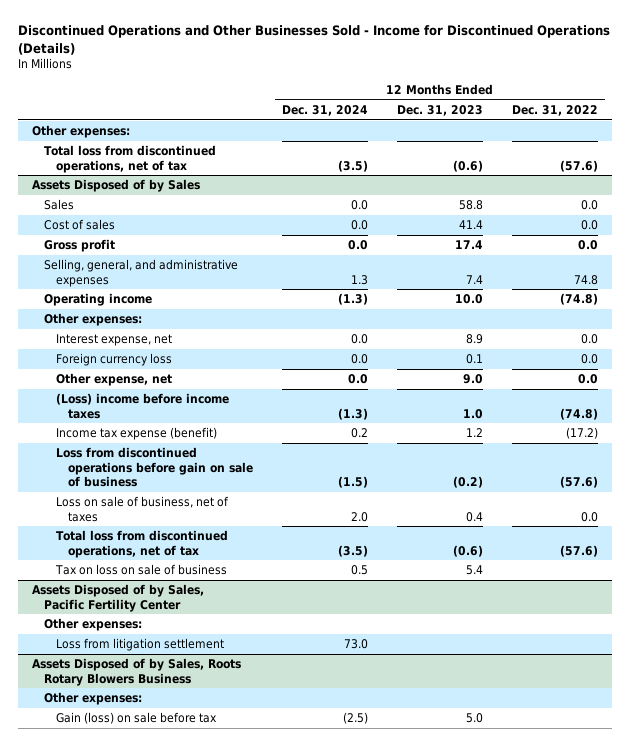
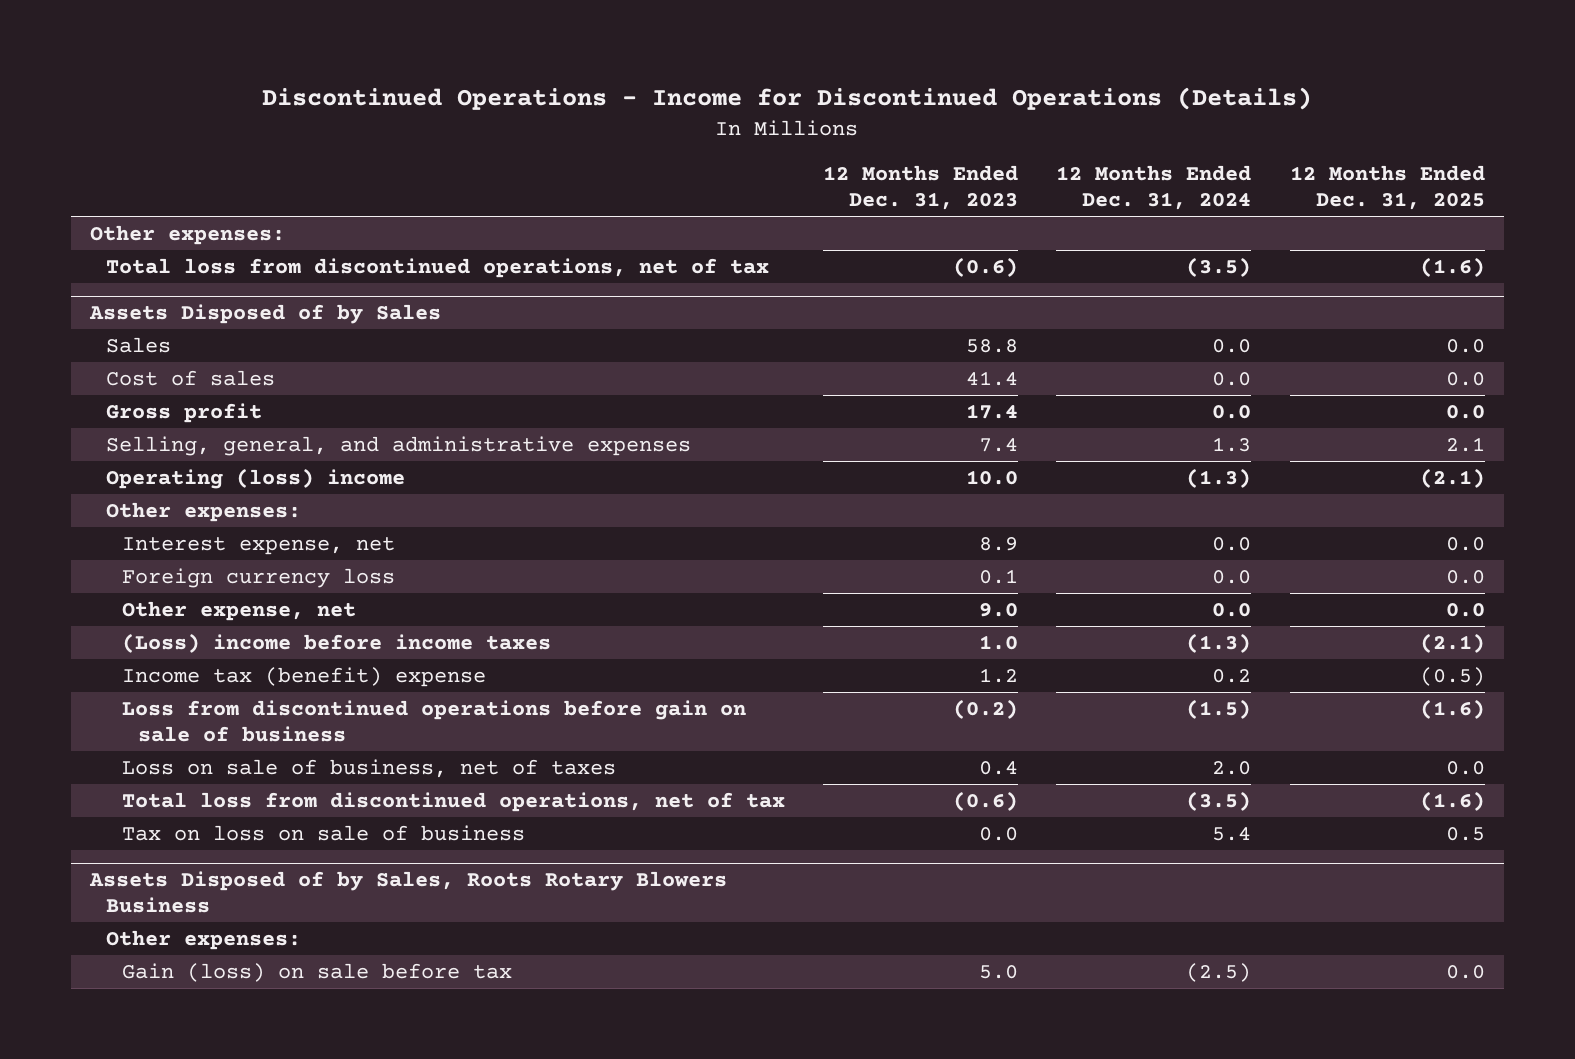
- Discontinued Operations and Other Businesses Sold - Income for Discontinued Operations (Details)
+ Discontinued Operations - Income for Discontinued Operations (Details)
- | 12 Months Ended Dec. 31, 2024 | 12 Months Ended Dec. 31, 2023 | 12 Months Ended Dec. 31, 2022
+ | 12 Months Ended Dec. 31, 2023 | 12 Months Ended Dec. 31, 2024 | 12 Months Ended Dec. 31, 2025
@ Assets Disposed of by Sales
- Operating income | (1.3) | 10.0 | (74.8)
+ Operating (loss) income | 10.0 | (1.3) | (2.1)
- Income tax expense (benefit) | 0.2 | 1.2 | (17.2)
+ Income tax (benefit) expense | 1.2 | 0.2 | (0.5)
- Tax on loss on sale of business | 0.5 | 5.4 |
- Assets Disposed of by Sales, Pacific Fertility Center
- Other expenses:
- Loss from litigation settlement | 73.0 | |
@ Assets Disposed of by Sales
+ Tax on loss on sale of business | 0.0 | 5.4 | 0.5

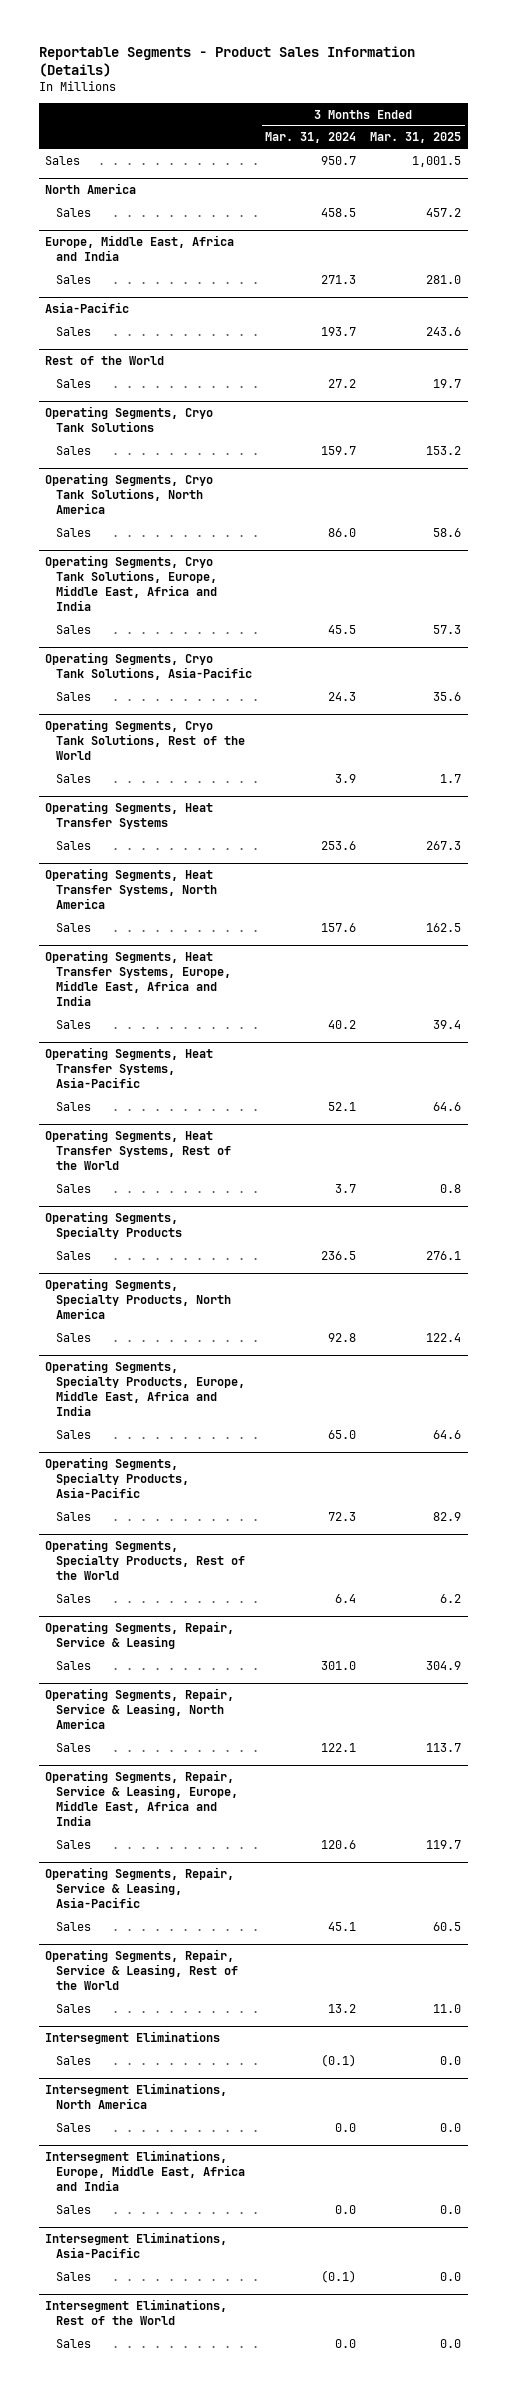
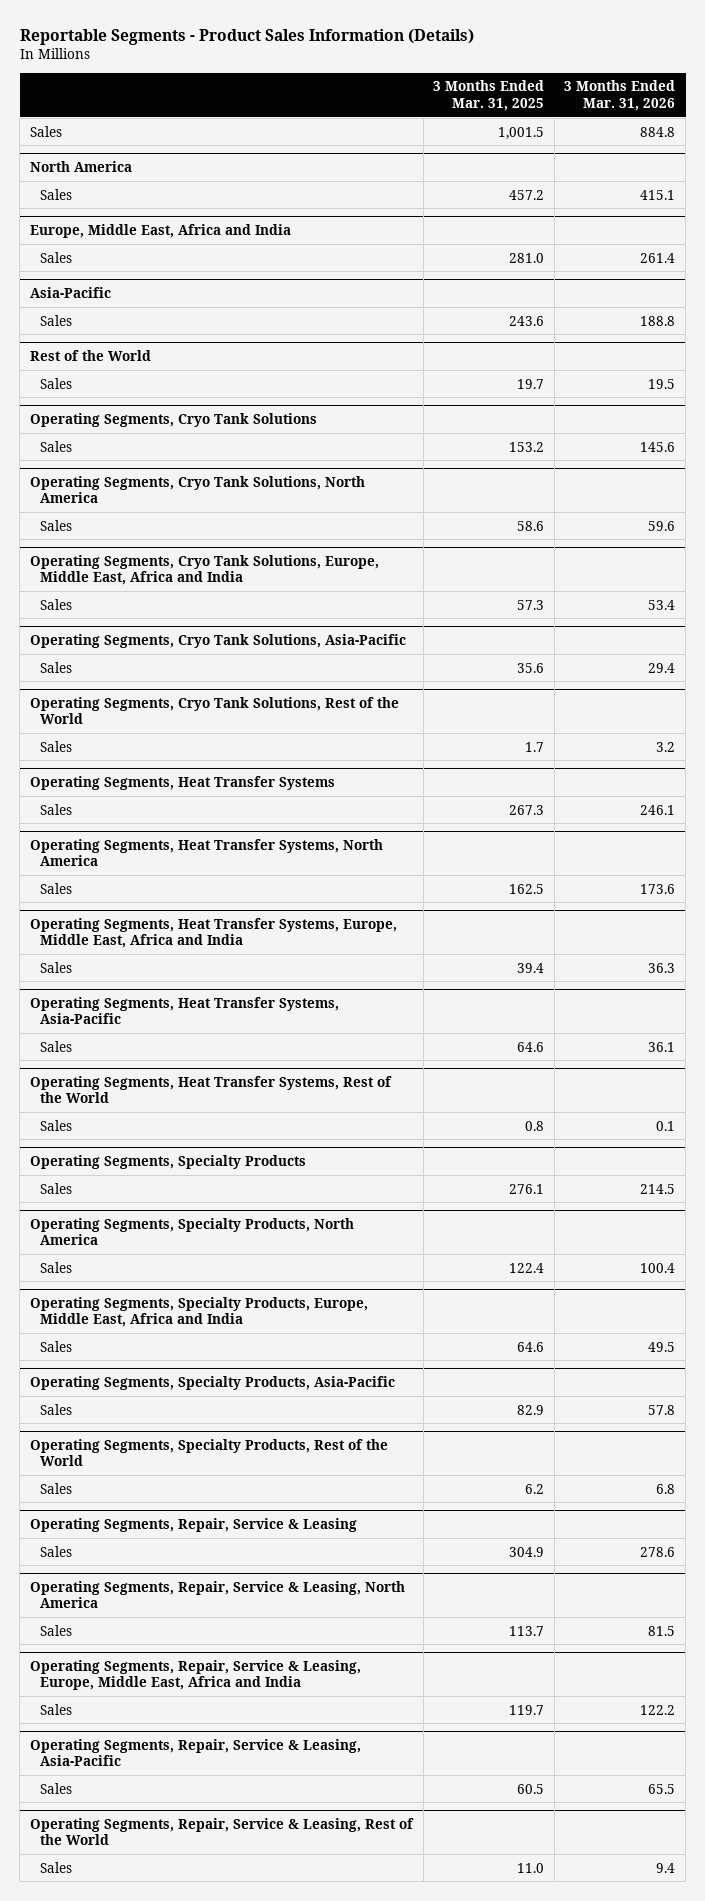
- | 3 Months Ended Mar. 31, 2024 | 3 Months Ended Mar. 31, 2025
+ | 3 Months Ended Mar. 31, 2025 | 3 Months Ended Mar. 31, 2026
- Intersegment Eliminations
- Sales | (0.1) | 0.0
- Intersegment Eliminations, North America
- Sales | 0.0 | 0.0
- Intersegment Eliminations, Europe, Middle East, Africa and India
- Sales | 0.0 | 0.0
- Intersegment Eliminations, Asia-Pacific
- Sales | (0.1) | 0.0
- Intersegment Eliminations, Rest of the World
- Sales | 0.0 | 0.0

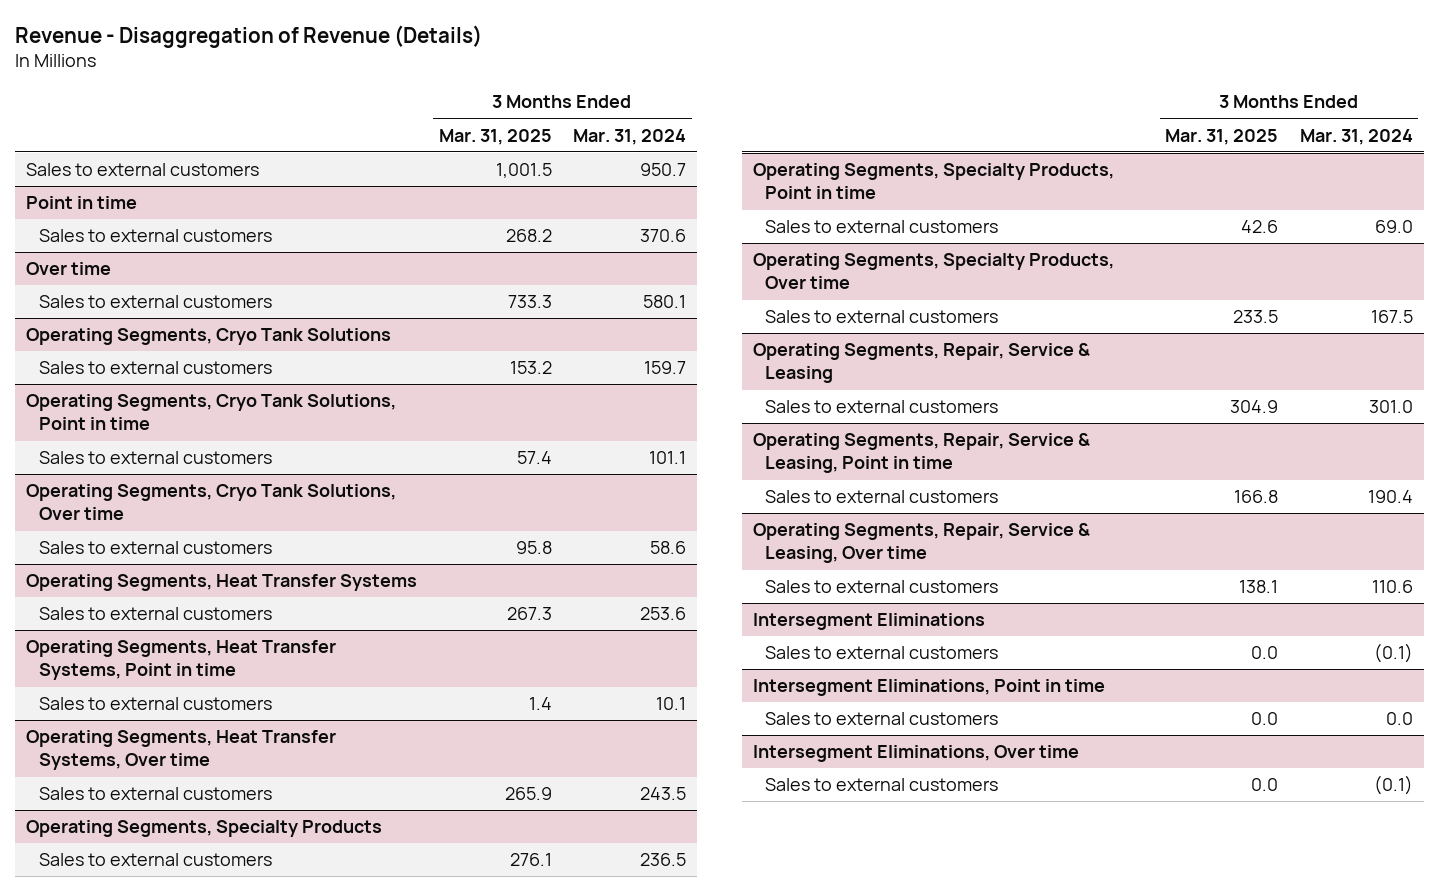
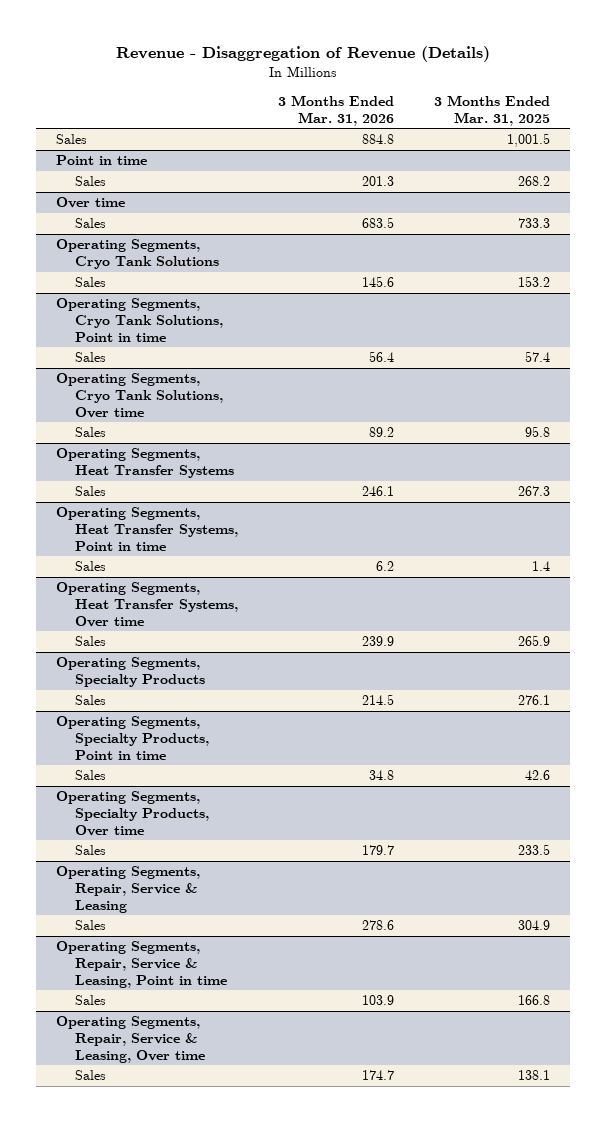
- | 3 Months Ended Mar. 31, 2025 | 3 Months Ended Mar. 31, 2024
+ | 3 Months Ended Mar. 31, 2026 | 3 Months Ended Mar. 31, 2025
- Sales to external customers | 1,001.5 | 950.7
+ Sales | 884.8 | 1,001.5
@ Point in time
- Sales to external customers | 268.2 | 370.6
+ Sales | 201.3 | 268.2
@ Over time
- Sales to external customers | 733.3 | 580.1
+ Sales | 683.5 | 733.3
@ Operating Segments, Cryo Tank Solutions
- Sales to external customers | 153.2 | 159.7
+ Sales | 145.6 | 153.2
@ Operating Segments, Cryo Tank Solutions, Point in time
- Sales to external customers | 57.4 | 101.1
+ Sales | 56.4 | 57.4
@ Operating Segments, Cryo Tank Solutions, Over time
- Sales to external customers | 95.8 | 58.6
+ Sales | 89.2 | 95.8
@ Operating Segments, Heat Transfer Systems
- Sales to external customers | 267.3 | 253.6
+ Sales | 246.1 | 267.3
@ Operating Segments, Heat Transfer Systems, Point in time
- Sales to external customers | 1.4 | 10.1
+ Sales | 6.2 | 1.4
@ Operating Segments, Heat Transfer Systems, Over time
- Sales to external customers | 265.9 | 243.5
+ Sales | 239.9 | 265.9
@ Operating Segments, Specialty Products
- Sales to external customers | 276.1 | 236.5
+ Sales | 214.5 | 276.1
@ Operating Segments, Specialty Products, Point in time
- Sales to external customers | 42.6 | 69.0
+ Sales | 34.8 | 42.6
@ Operating Segments, Specialty Products, Over time
- Sales to external customers | 233.5 | 167.5
+ Sales | 179.7 | 233.5
@ Operating Segments, Repair, Service & Leasing
- Sales to external customers | 304.9 | 301.0
+ Sales | 278.6 | 304.9
@ Operating Segments, Repair, Service & Leasing, Point in time
- Sales to external customers | 166.8 | 190.4
+ Sales | 103.9 | 166.8
@ Operating Segments, Repair, Service & Leasing, Over time
- Sales to external customers | 138.1 | 110.6
- Intersegment Eliminations
- Sales to external customers | 0.0 | (0.1)
- Intersegment Eliminations, Point in time
- Sales to external customers | 0.0 | 0.0
- Intersegment Eliminations, Over time
- Sales to external customers | 0.0 | (0.1)
@ Operating Segments, Repair, Service & Leasing, Over time
+ Sales | 174.7 | 138.1

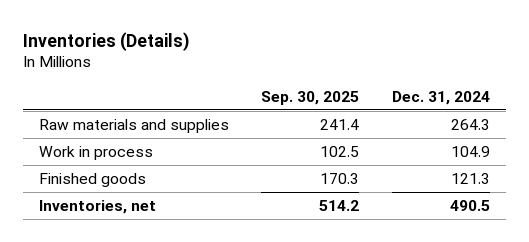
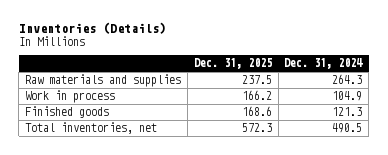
- | Sep. 30, 2025 | Dec. 31, 2024
+ | Dec. 31, 2025 | Dec. 31, 2024
- Inventories, net | 514.2 | 490.5
+ Total inventories, net | 572.3 | 490.5

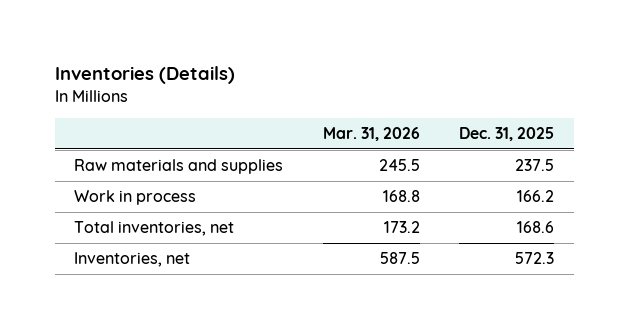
- | Dec. 31, 2025 | Dec. 31, 2024
+ | Mar. 31, 2026 | Dec. 31, 2025
- Finished goods | 168.6 | 121.3
- Total inventories, net | 572.3 | 490.5
+ Total inventories, net | 173.2 | 168.6
+ Inventories, net | 587.5 | 572.3

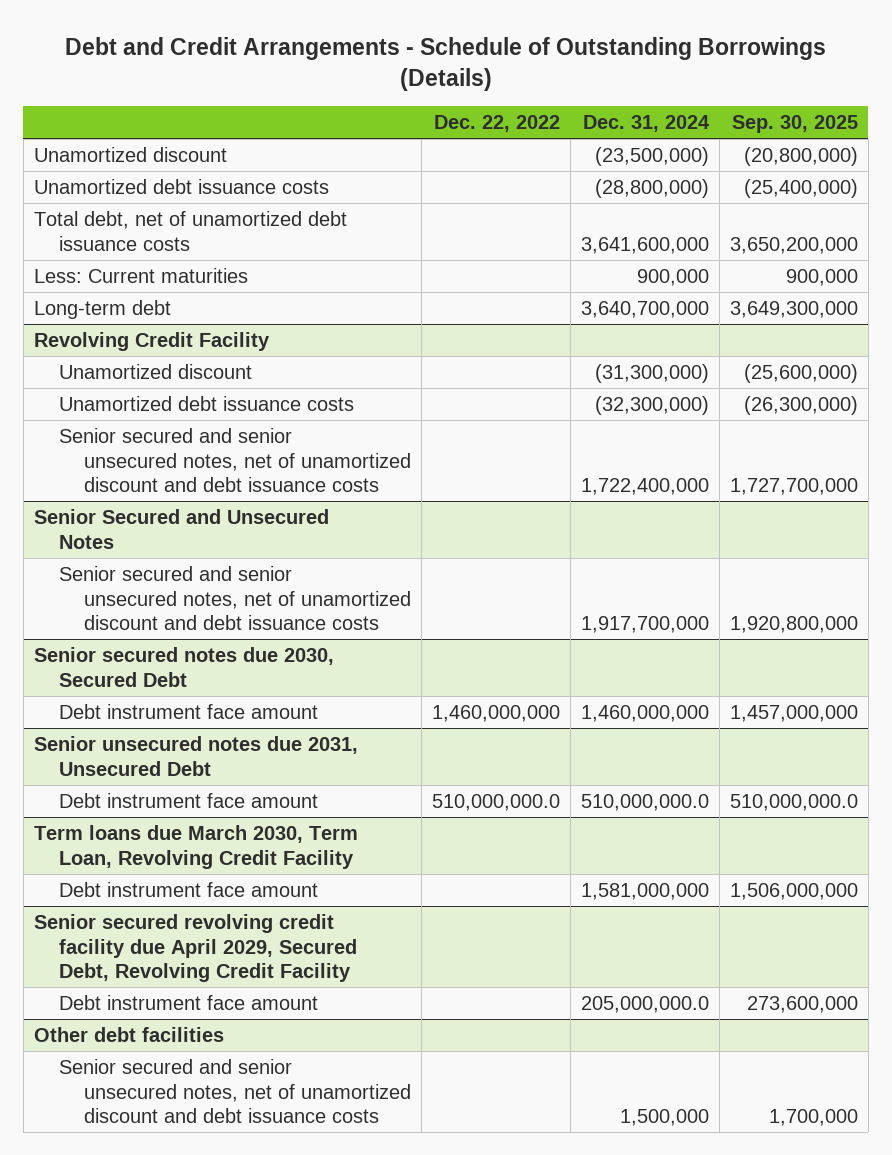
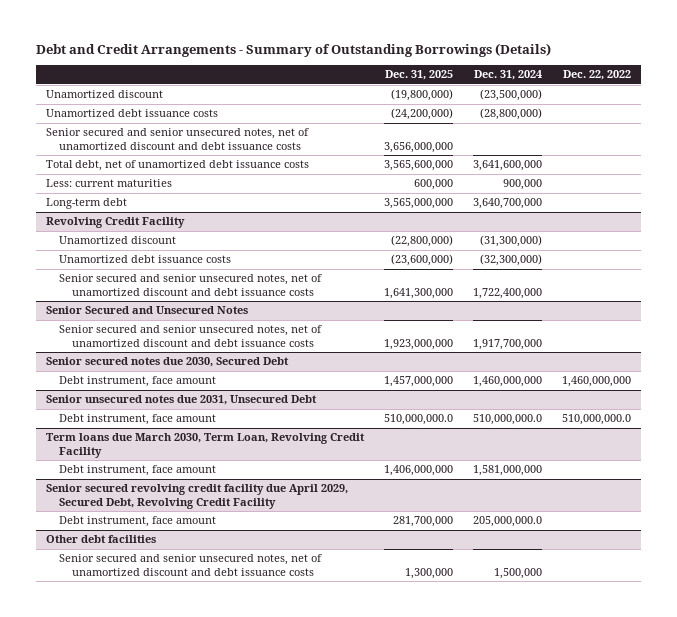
- Debt and Credit Arrangements - Schedule of Outstanding Borrowings (Details)
+ Debt and Credit Arrangements - Summary of Outstanding Borrowings (Details)
- | Dec. 22, 2022 | Dec. 31, 2024 | Sep. 30, 2025
+ | Dec. 31, 2025 | Dec. 31, 2024 | Dec. 22, 2022
+ Senior secured and senior unsecured notes, net of unamortized discount and debt issuance costs | 3,656,000,000 | |
- Less: Current maturities | | 900,000 | 900,000
+ Less: current maturities | 600,000 | 900,000 |
@ Senior secured notes due 2030, Secured Debt
- Debt instrument face amount | 1,460,000,000 | 1,460,000,000 | 1,457,000,000
+ Debt instrument, face amount | 1,457,000,000 | 1,460,000,000 | 1,460,000,000
@ Senior unsecured notes due 2031, Unsecured Debt
- Debt instrument face amount | 510,000,000.0 | 510,000,000.0 | 510,000,000.0
+ Debt instrument, face amount | 510,000,000.0 | 510,000,000.0 | 510,000,000.0
@ Term loans due March 2030, Term Loan, Revolving Credit Facility
- Debt instrument face amount | | 1,581,000,000 | 1,506,000,000
+ Debt instrument, face amount | 1,406,000,000 | 1,581,000,000 |
@ Senior secured revolving credit facility due April 2029, Secured Debt, Revolving Credit Facility
- Debt instrument face amount | | 205,000,000.0 | 273,600,000
+ Debt instrument, face amount | 281,700,000 | 205,000,000.0 |

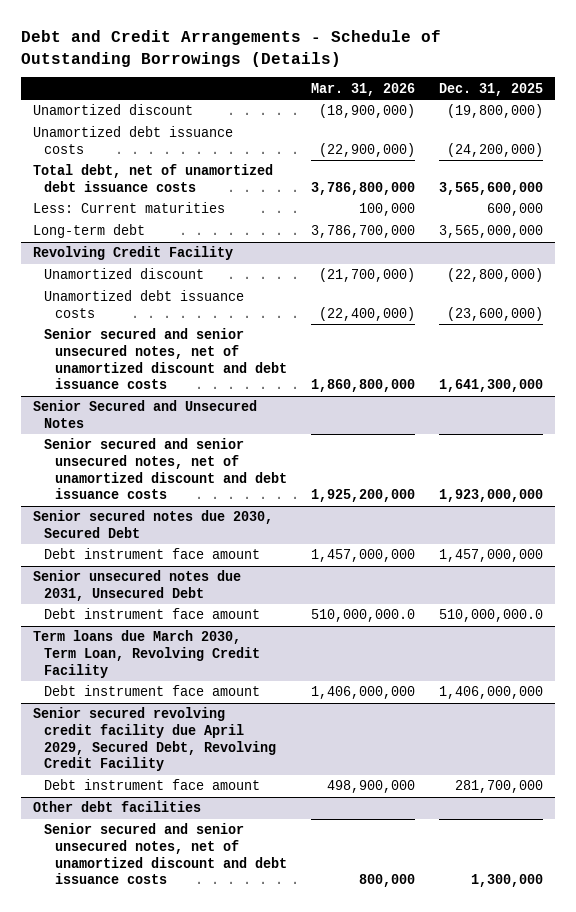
- Debt and Credit Arrangements - Summary of Outstanding Borrowings (Details)
+ Debt and Credit Arrangements - Schedule of Outstanding Borrowings (Details)
- | Dec. 31, 2025 | Dec. 31, 2024 | Dec. 22, 2022
+ | Mar. 31, 2026 | Dec. 31, 2025
- Senior secured and senior unsecured notes, net of unamortized discount and debt issuance costs | 3,656,000,000 | |
- Less: current maturities | 600,000 | 900,000 |
+ Less: Current maturities | 100,000 | 600,000
@ Senior secured notes due 2030, Secured Debt
- Debt instrument, face amount | 1,457,000,000 | 1,460,000,000 | 1,460,000,000
+ Debt instrument face amount | 1,457,000,000 | 1,457,000,000
@ Senior unsecured notes due 2031, Unsecured Debt
- Debt instrument, face amount | 510,000,000.0 | 510,000,000.0 | 510,000,000.0
+ Debt instrument face amount | 510,000,000.0 | 510,000,000.0
@ Term loans due March 2030, Term Loan, Revolving Credit Facility
- Debt instrument, face amount | 1,406,000,000 | 1,581,000,000 |
+ Debt instrument face amount | 1,406,000,000 | 1,406,000,000
@ Senior secured revolving credit facility due April 2029, Secured Debt, Revolving Credit Facility
- Debt instrument, face amount | 281,700,000 | 205,000,000.0 |
+ Debt instrument face amount | 498,900,000 | 281,700,000

